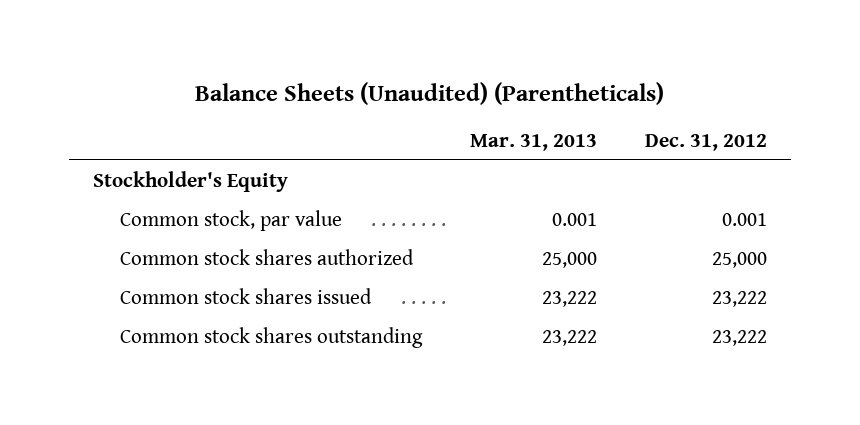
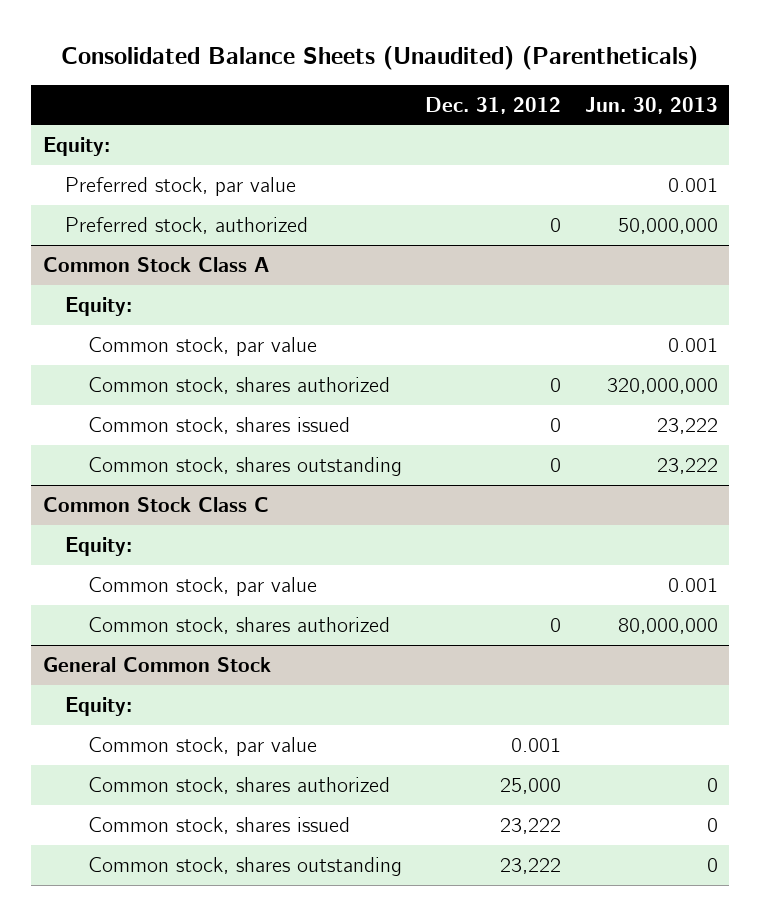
- Balance Sheets (Unaudited) (Parentheticals)
+ Consolidated Balance Sheets (Unaudited) (Parentheticals)
- | Mar. 31, 2013 | Dec. 31, 2012
+ | Dec. 31, 2012 | Jun. 30, 2013
- Stockholder's Equity
+ Equity:
+ Preferred stock, par value | | 0.001
+ Preferred stock, authorized | 0 | 50,000,000
+ Common Stock Class A
+ Equity:
+ Common stock, par value | | 0.001
+ Common stock, shares authorized | 0 | 320,000,000
+ Common stock, shares issued | 0 | 23,222
+ Common stock, shares outstanding | 0 | 23,222
+ Common Stock Class C
+ Equity:
+ Common stock, par value | | 0.001
+ Common stock, shares authorized | 0 | 80,000,000
+ General Common Stock
+ Equity:
- Common stock shares authorized | 25,000 | 25,000
- Common stock shares issued | 23,222 | 23,222
- Common stock shares outstanding | 23,222 | 23,222
+ Common stock, shares authorized | 25,000 | 0
+ Common stock, shares issued | 23,222 | 0
+ Common stock, shares outstanding | 23,222 | 0

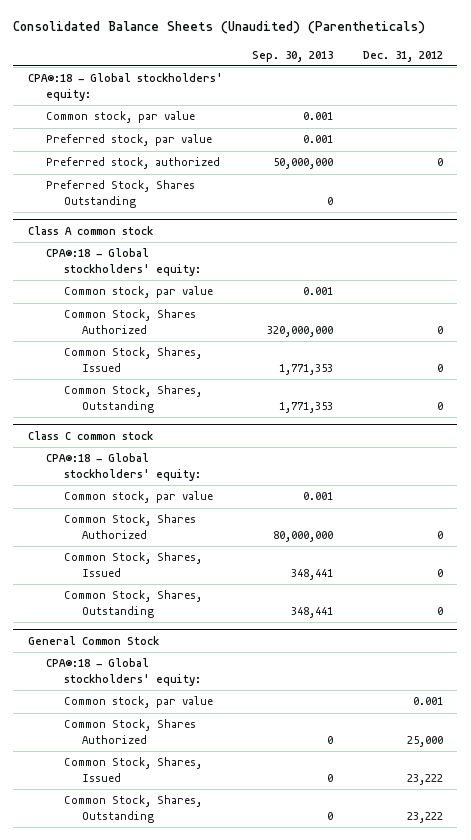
- | Dec. 31, 2012 | Jun. 30, 2013
+ | Sep. 30, 2013 | Dec. 31, 2012
- Equity:
+ CPA®:18 - Global stockholders' equity:
+ Common stock, par value | 0.001 |
- Common Stock Class A
- Equity:
+ Preferred Stock, Shares Outstanding | 0 |
+ Class A common stock
+ CPA®:18 - Global stockholders' equity:
- Common stock, shares authorized | 0 | 320,000,000
- Common stock, shares issued | 0 | 23,222
- Common stock, shares outstanding | 0 | 23,222
- Common Stock Class C
- Equity:
+ Common Stock, Shares Authorized | 320,000,000 | 0
+ Common Stock, Shares, Issued | 1,771,353 | 0
+ Common Stock, Shares, Outstanding | 1,771,353 | 0
+ Class C common stock
+ CPA®:18 - Global stockholders' equity:
- Common stock, shares authorized | 0 | 80,000,000
+ Common Stock, Shares Authorized | 80,000,000 | 0
+ Common Stock, Shares, Issued | 348,441 | 0
+ Common Stock, Shares, Outstanding | 348,441 | 0
@ General Common Stock
- Equity:
+ CPA®:18 - Global stockholders' equity:
- Common stock, shares authorized | 25,000 | 0
- Common stock, shares issued | 23,222 | 0
- Common stock, shares outstanding | 23,222 | 0
+ Common Stock, Shares Authorized | 0 | 25,000
+ Common Stock, Shares, Issued | 0 | 23,222
+ Common Stock, Shares, Outstanding | 0 | 23,222

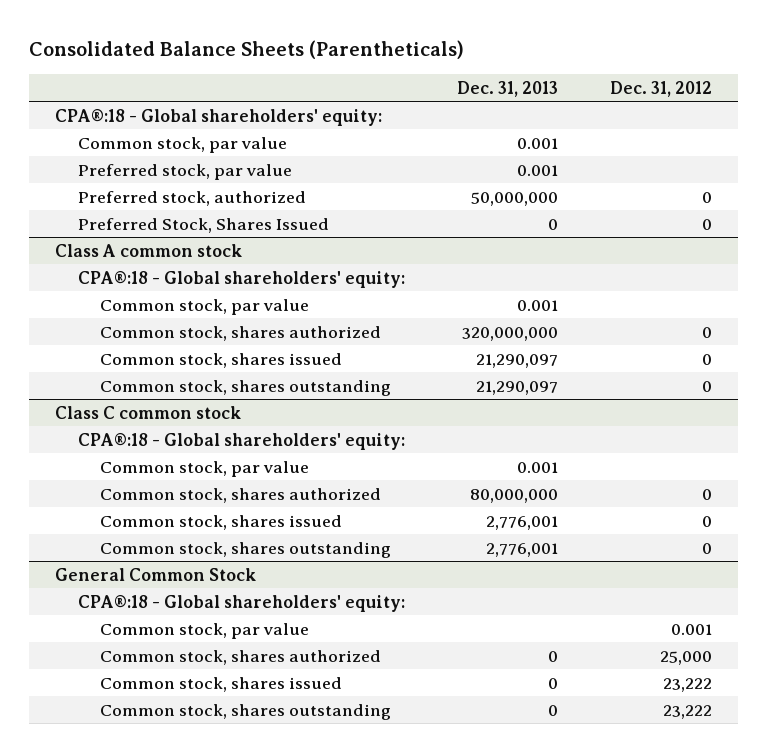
- Consolidated Balance Sheets (Unaudited) (Parentheticals)
+ Consolidated Balance Sheets (Parentheticals)
- | Sep. 30, 2013 | Dec. 31, 2012
+ | Dec. 31, 2013 | Dec. 31, 2012
- CPA®:18 - Global stockholders' equity:
+ CPA®:18 - Global shareholders' equity:
- Preferred Stock, Shares Outstanding | 0 |
+ Preferred Stock, Shares Issued | 0 | 0
@ Class A common stock
- CPA®:18 - Global stockholders' equity:
+ CPA®:18 - Global shareholders' equity:
- Common Stock, Shares Authorized | 320,000,000 | 0
- Common Stock, Shares, Issued | 1,771,353 | 0
- Common Stock, Shares, Outstanding | 1,771,353 | 0
+ Common stock, shares authorized | 320,000,000 | 0
+ Common stock, shares issued | 21,290,097 | 0
+ Common stock, shares outstanding | 21,290,097 | 0
@ Class C common stock
- CPA®:18 - Global stockholders' equity:
+ CPA®:18 - Global shareholders' equity:
- Common Stock, Shares Authorized | 80,000,000 | 0
- Common Stock, Shares, Issued | 348,441 | 0
- Common Stock, Shares, Outstanding | 348,441 | 0
+ Common stock, shares authorized | 80,000,000 | 0
+ Common stock, shares issued | 2,776,001 | 0
+ Common stock, shares outstanding | 2,776,001 | 0
@ General Common Stock
- CPA®:18 - Global stockholders' equity:
+ CPA®:18 - Global shareholders' equity:
- Common Stock, Shares Authorized | 0 | 25,000
- Common Stock, Shares, Issued | 0 | 23,222
- Common Stock, Shares, Outstanding | 0 | 23,222
+ Common stock, shares authorized | 0 | 25,000
+ Common stock, shares issued | 0 | 23,222
+ Common stock, shares outstanding | 0 | 23,222

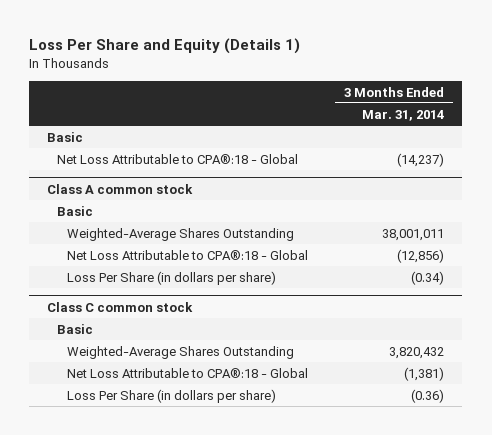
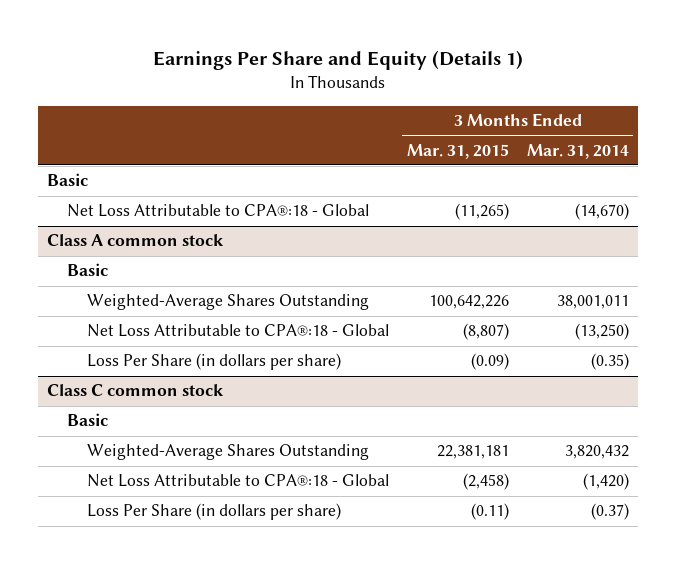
- Loss Per Share and Equity (Details 1)
+ Earnings Per Share and Equity (Details 1)
- | 3 Months Ended Mar. 31, 2014
+ | 3 Months Ended Mar. 31, 2015 | 3 Months Ended Mar. 31, 2014
- Net Loss Attributable to CPA®:18 - Global | (14,237)
+ Net Loss Attributable to CPA®:18 - Global | (11,265) | (14,670)
@ Class A common stock
- Net Loss Attributable to CPA®:18 - Global | (12,856)
- Loss Per Share (in dollars per share) | (0.34)
+ Net Loss Attributable to CPA®:18 - Global | (8,807) | (13,250)
+ Loss Per Share (in dollars per share) | (0.09) | (0.35)
@ Class C common stock
- Net Loss Attributable to CPA®:18 - Global | (1,381)
- Loss Per Share (in dollars per share) | (0.36)
+ Net Loss Attributable to CPA®:18 - Global | (2,458) | (1,420)
+ Loss Per Share (in dollars per share) | (0.11) | (0.37)

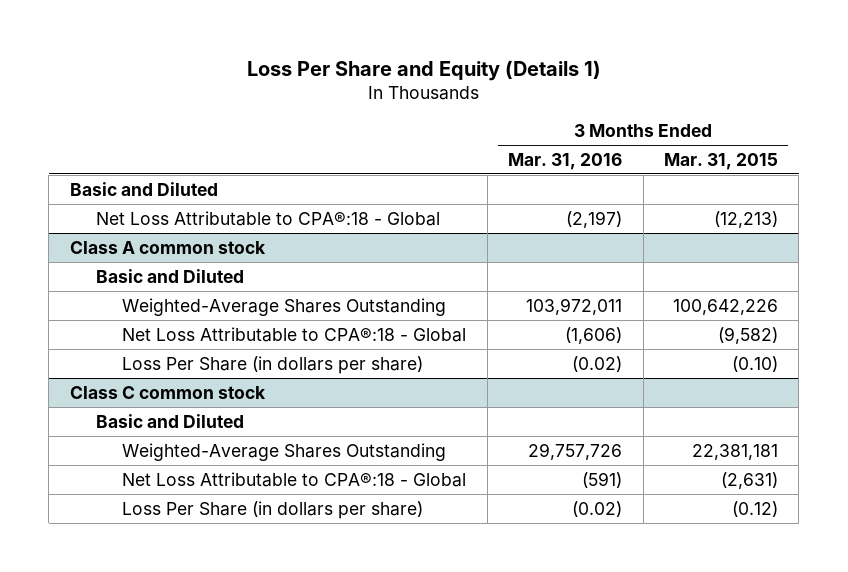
- Earnings Per Share and Equity (Details 1)
+ Loss Per Share and Equity (Details 1)
- | 3 Months Ended Mar. 31, 2015 | 3 Months Ended Mar. 31, 2014
+ | 3 Months Ended Mar. 31, 2016 | 3 Months Ended Mar. 31, 2015
- Basic
- Net Loss Attributable to CPA®:18 - Global | (11,265) | (14,670)
+ Basic and Diluted
+ Net Loss Attributable to CPA®:18 - Global | (2,197) | (12,213)
@ Class A common stock
- Basic
+ Basic and Diluted
- Net Loss Attributable to CPA®:18 - Global | (8,807) | (13,250)
- Loss Per Share (in dollars per share) | (0.09) | (0.35)
+ Net Loss Attributable to CPA®:18 - Global | (1,606) | (9,582)
+ Loss Per Share (in dollars per share) | (0.02) | (0.10)
@ Class C common stock
- Basic
+ Basic and Diluted
- Net Loss Attributable to CPA®:18 - Global | (2,458) | (1,420)
- Loss Per Share (in dollars per share) | (0.11) | (0.37)
+ Net Loss Attributable to CPA®:18 - Global | (591) | (2,631)
+ Loss Per Share (in dollars per share) | (0.02) | (0.12)

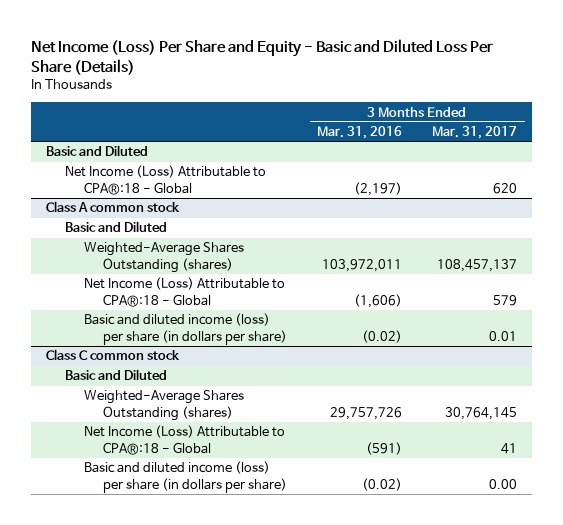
- Loss Per Share and Equity (Details 1)
+ Net Income (Loss) Per Share and Equity - Basic and Diluted Loss Per Share (Details)
- | 3 Months Ended Mar. 31, 2016 | 3 Months Ended Mar. 31, 2015
+ | 3 Months Ended Mar. 31, 2016 | 3 Months Ended Mar. 31, 2017
- Net Loss Attributable to CPA®:18 - Global | (2,197) | (12,213)
+ Net Income (Loss) Attributable to CPA®:18 - Global | (2,197) | 620
@ Class A common stock
- Weighted-Average Shares Outstanding | 103,972,011 | 100,642,226
- Net Loss Attributable to CPA®:18 - Global | (1,606) | (9,582)
- Loss Per Share (in dollars per share) | (0.02) | (0.10)
+ Weighted-Average Shares Outstanding (shares) | 103,972,011 | 108,457,137
+ Net Income (Loss) Attributable to CPA®:18 - Global | (1,606) | 579
+ Basic and diluted income (loss) per share (in dollars per share) | (0.02) | 0.01
@ Class C common stock
- Weighted-Average Shares Outstanding | 29,757,726 | 22,381,181
- Net Loss Attributable to CPA®:18 - Global | (591) | (2,631)
- Loss Per Share (in dollars per share) | (0.02) | (0.12)
+ Weighted-Average Shares Outstanding (shares) | 29,757,726 | 30,764,145
+ Net Income (Loss) Attributable to CPA®:18 - Global | (591) | 41
+ Basic and diluted income (loss) per share (in dollars per share) | (0.02) | 0.00

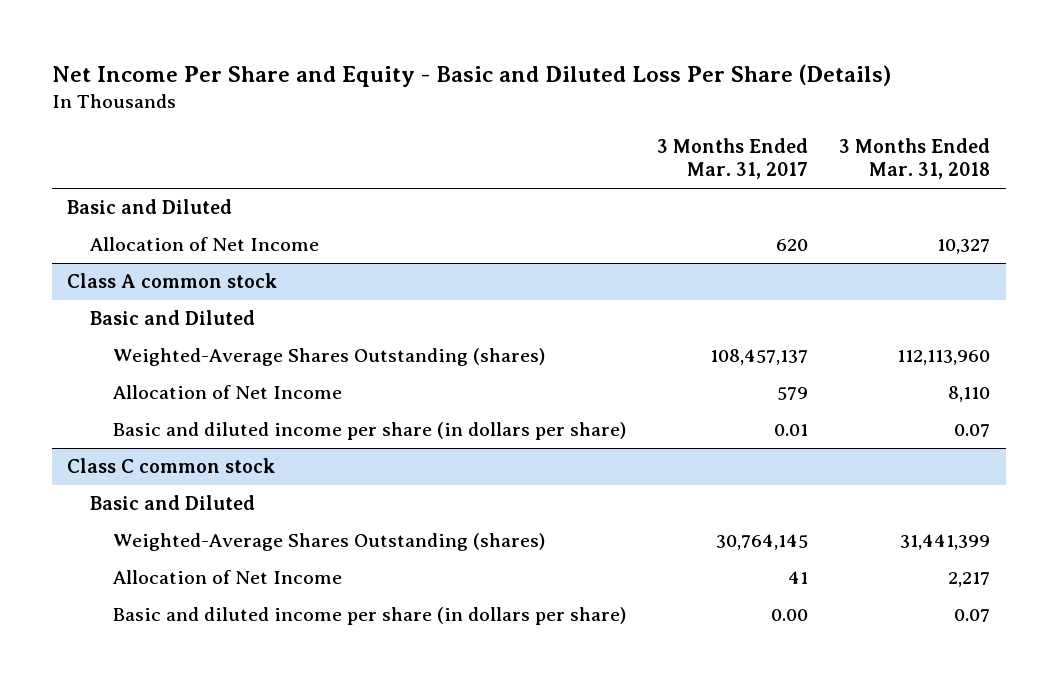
- Net Income (Loss) Per Share and Equity - Basic and Diluted Loss Per Share (Details)
+ Net Income Per Share and Equity - Basic and Diluted Loss Per Share (Details)
- | 3 Months Ended Mar. 31, 2016 | 3 Months Ended Mar. 31, 2017
+ | 3 Months Ended Mar. 31, 2017 | 3 Months Ended Mar. 31, 2018
- Net Income (Loss) Attributable to CPA®:18 - Global | (2,197) | 620
+ Allocation of Net Income | 620 | 10,327
@ Class A common stock
- Net Income (Loss) Attributable to CPA®:18 - Global | (1,606) | 579
- Basic and diluted income (loss) per share (in dollars per share) | (0.02) | 0.01
+ Allocation of Net Income | 579 | 8,110
+ Basic and diluted income per share (in dollars per share) | 0.01 | 0.07
@ Class C common stock
- Net Income (Loss) Attributable to CPA®:18 - Global | (591) | 41
- Basic and diluted income (loss) per share (in dollars per share) | (0.02) | 0.00
+ Allocation of Net Income | 41 | 2,217
+ Basic and diluted income per share (in dollars per share) | 0.00 | 0.07

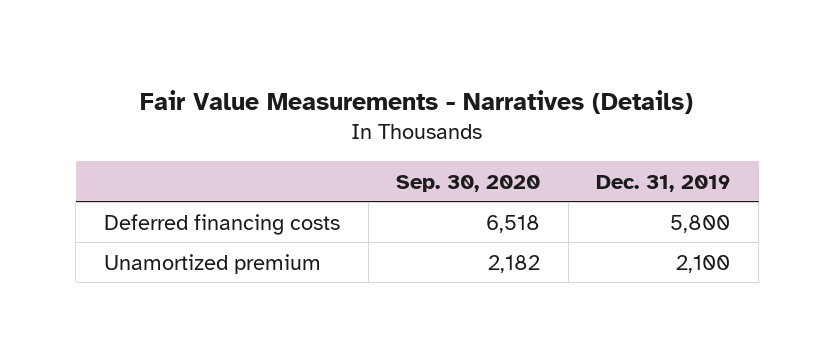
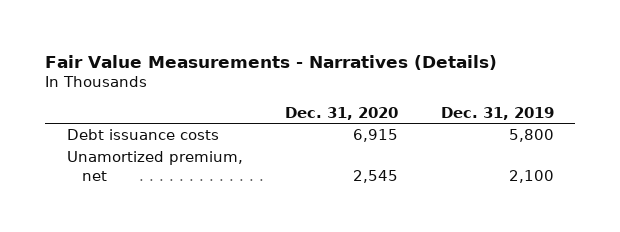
- | Sep. 30, 2020 | Dec. 31, 2019
+ | Dec. 31, 2020 | Dec. 31, 2019
- Deferred financing costs | 6,518 | 5,800
- Unamortized premium | 2,182 | 2,100
+ Debt issuance costs | 6,915 | 5,800
+ Unamortized premium, net | 2,545 | 2,100

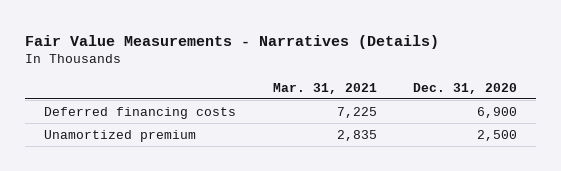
- | Dec. 31, 2020 | Dec. 31, 2019
+ | Mar. 31, 2021 | Dec. 31, 2020
- Debt issuance costs | 6,915 | 5,800
- Unamortized premium, net | 2,545 | 2,100
+ Deferred financing costs | 7,225 | 6,900
+ Unamortized premium | 2,835 | 2,500

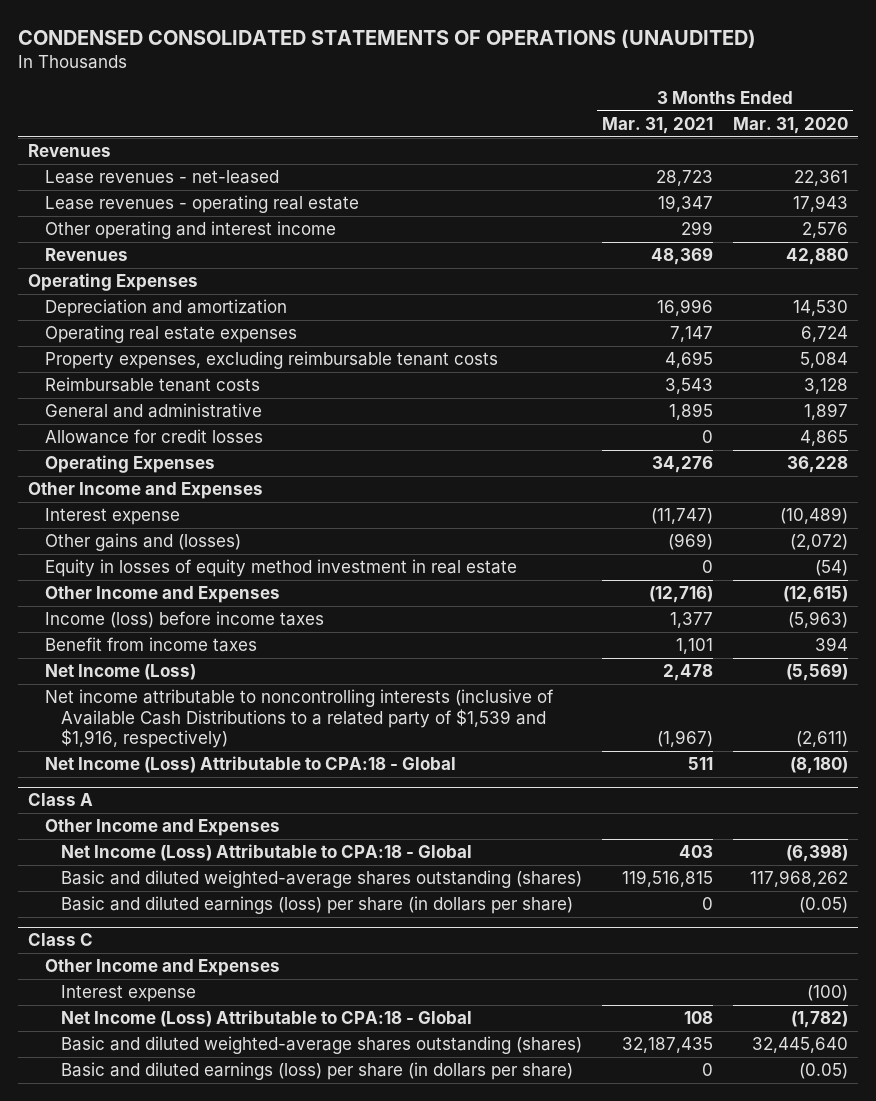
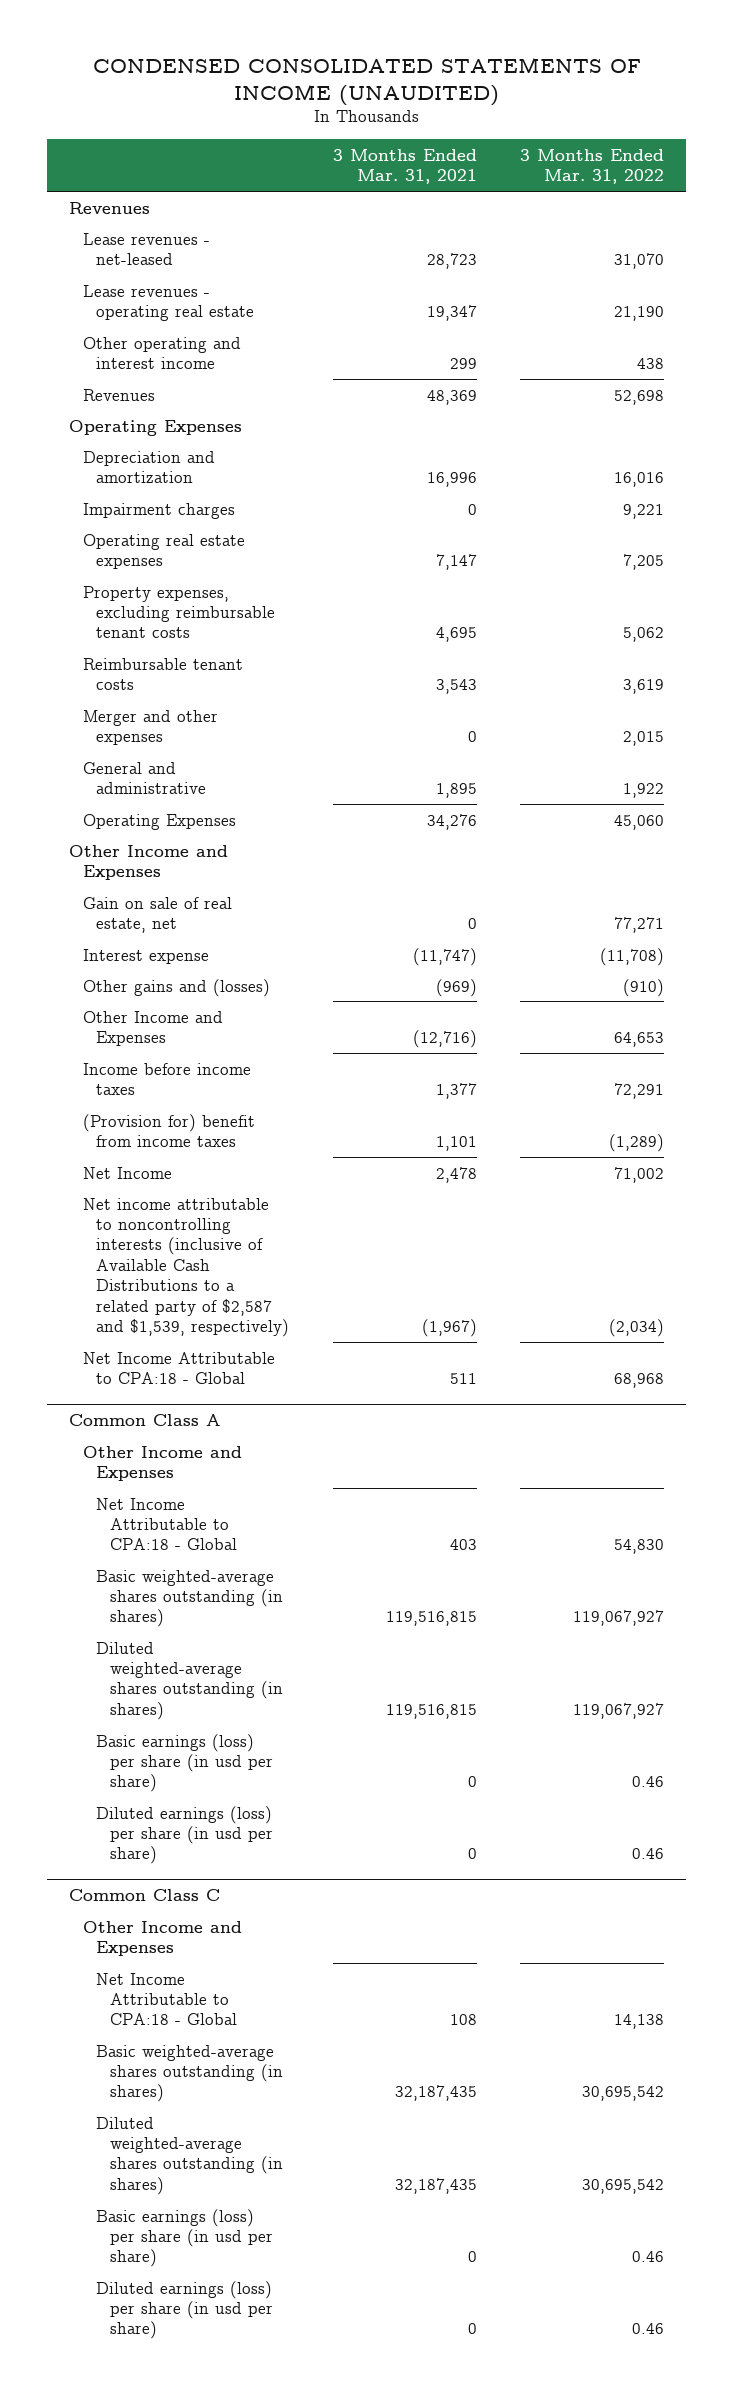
- CONDENSED CONSOLIDATED STATEMENTS OF OPERATIONS (UNAUDITED)
+ CONDENSED CONSOLIDATED STATEMENTS OF INCOME (UNAUDITED)
- | 3 Months Ended Mar. 31, 2021 | 3 Months Ended Mar. 31, 2020
+ | 3 Months Ended Mar. 31, 2021 | 3 Months Ended Mar. 31, 2022
+ Impairment charges | 0 | 9,221
+ Merger and other expenses | 0 | 2,015
- Allowance for credit losses | 0 | 4,865
+ Gain on sale of real estate, net | 0 | 77,271
- Equity in losses of equity method investment in real estate | 0 | (54)
- Income (loss) before income taxes | 1,377 | (5,963)
- Benefit from income taxes | 1,101 | 394
- Net Income (Loss) | 2,478 | (5,569)
- Net income attributable to noncontrolling interests (inclusive of Available Cash Distributions to a related party of $1,539 and $1,916, respectively) | (1,967) | (2,611)
- Net Income (Loss) Attributable to CPA:18 - Global | 511 | (8,180)
- Class A
+ Income before income taxes | 1,377 | 72,291
+ (Provision for) benefit from income taxes | 1,101 | (1,289)
+ Net Income | 2,478 | 71,002
+ Net income attributable to noncontrolling interests (inclusive of Available Cash Distributions to a related party of $2,587 and $1,539, respectively) | (1,967) | (2,034)
+ Net Income Attributable to CPA:18 - Global | 511 | 68,968
+ Common Class A
- Net Income (Loss) Attributable to CPA:18 - Global | 403 | (6,398)
- Basic and diluted weighted-average shares outstanding (shares) | 119,516,815 | 117,968,262
- Basic and diluted earnings (loss) per share (in dollars per share) | 0 | (0.05)
- Class C
+ Net Income Attributable to CPA:18 - Global | 403 | 54,830
+ Basic weighted-average shares outstanding (in shares) | 119,516,815 | 119,067,927
+ Diluted weighted-average shares outstanding (in shares) | 119,516,815 | 119,067,927
+ Basic earnings (loss) per share (in usd per share) | 0 | 0.46
+ Diluted earnings (loss) per share (in usd per share) | 0 | 0.46
+ Common Class C
- Interest expense | | (100)
- Net Income (Loss) Attributable to CPA:18 - Global | 108 | (1,782)
- Basic and diluted weighted-average shares outstanding (shares) | 32,187,435 | 32,445,640
- Basic and diluted earnings (loss) per share (in dollars per share) | 0 | (0.05)
+ Net Income Attributable to CPA:18 - Global | 108 | 14,138
+ Basic weighted-average shares outstanding (in shares) | 32,187,435 | 30,695,542
+ Diluted weighted-average shares outstanding (in shares) | 32,187,435 | 30,695,542
+ Basic earnings (loss) per share (in usd per share) | 0 | 0.46
+ Diluted earnings (loss) per share (in usd per share) | 0 | 0.46

